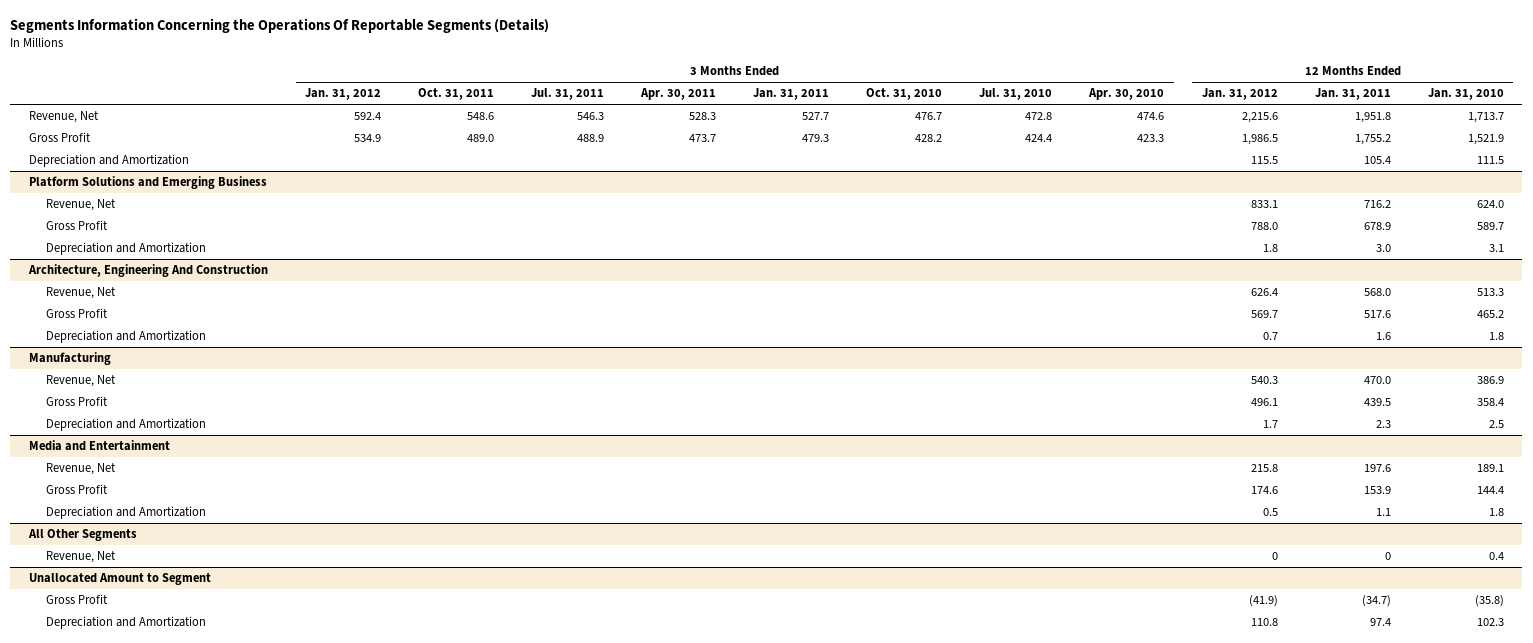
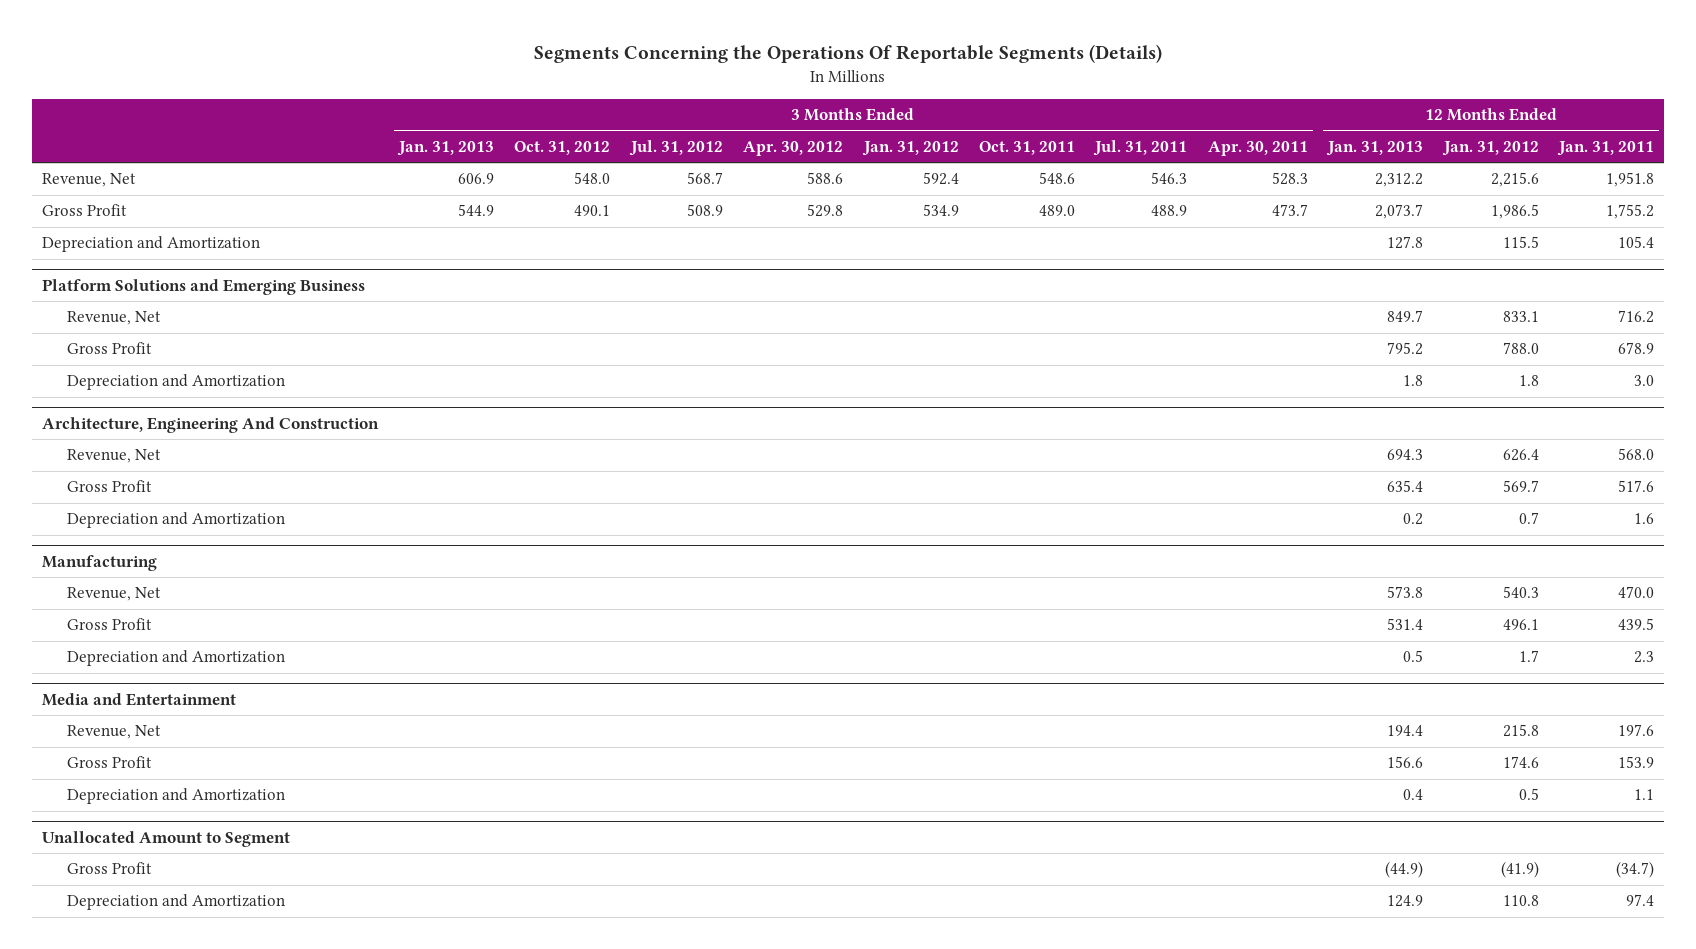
- Segments Information Concerning the Operations Of Reportable Segments (Details)
+ Segments Concerning the Operations Of Reportable Segments (Details)
- | 3 Months Ended Jan. 31, 2012 | 3 Months Ended Oct. 31, 2011 | 3 Months Ended Jul. 31, 2011 | 3 Months Ended Apr. 30, 2011 | 3 Months Ended Jan. 31, 2011 | 3 Months Ended Oct. 31, 2010 | 3 Months Ended Jul. 31, 2010 | 3 Months Ended Apr. 30, 2010 | 12 Months Ended Jan. 31, 2012 | 12 Months Ended Jan. 31, 2011 | 12 Months Ended Jan. 31, 2010
+ | 3 Months Ended Jan. 31, 2013 | 3 Months Ended Oct. 31, 2012 | 3 Months Ended Jul. 31, 2012 | 3 Months Ended Apr. 30, 2012 | 3 Months Ended Jan. 31, 2012 | 3 Months Ended Oct. 31, 2011 | 3 Months Ended Jul. 31, 2011 | 3 Months Ended Apr. 30, 2011 | 12 Months Ended Jan. 31, 2013 | 12 Months Ended Jan. 31, 2012 | 12 Months Ended Jan. 31, 2011
- All Other Segments
- Revenue, Net | | | | | | | | | 0 | 0 | 0.4

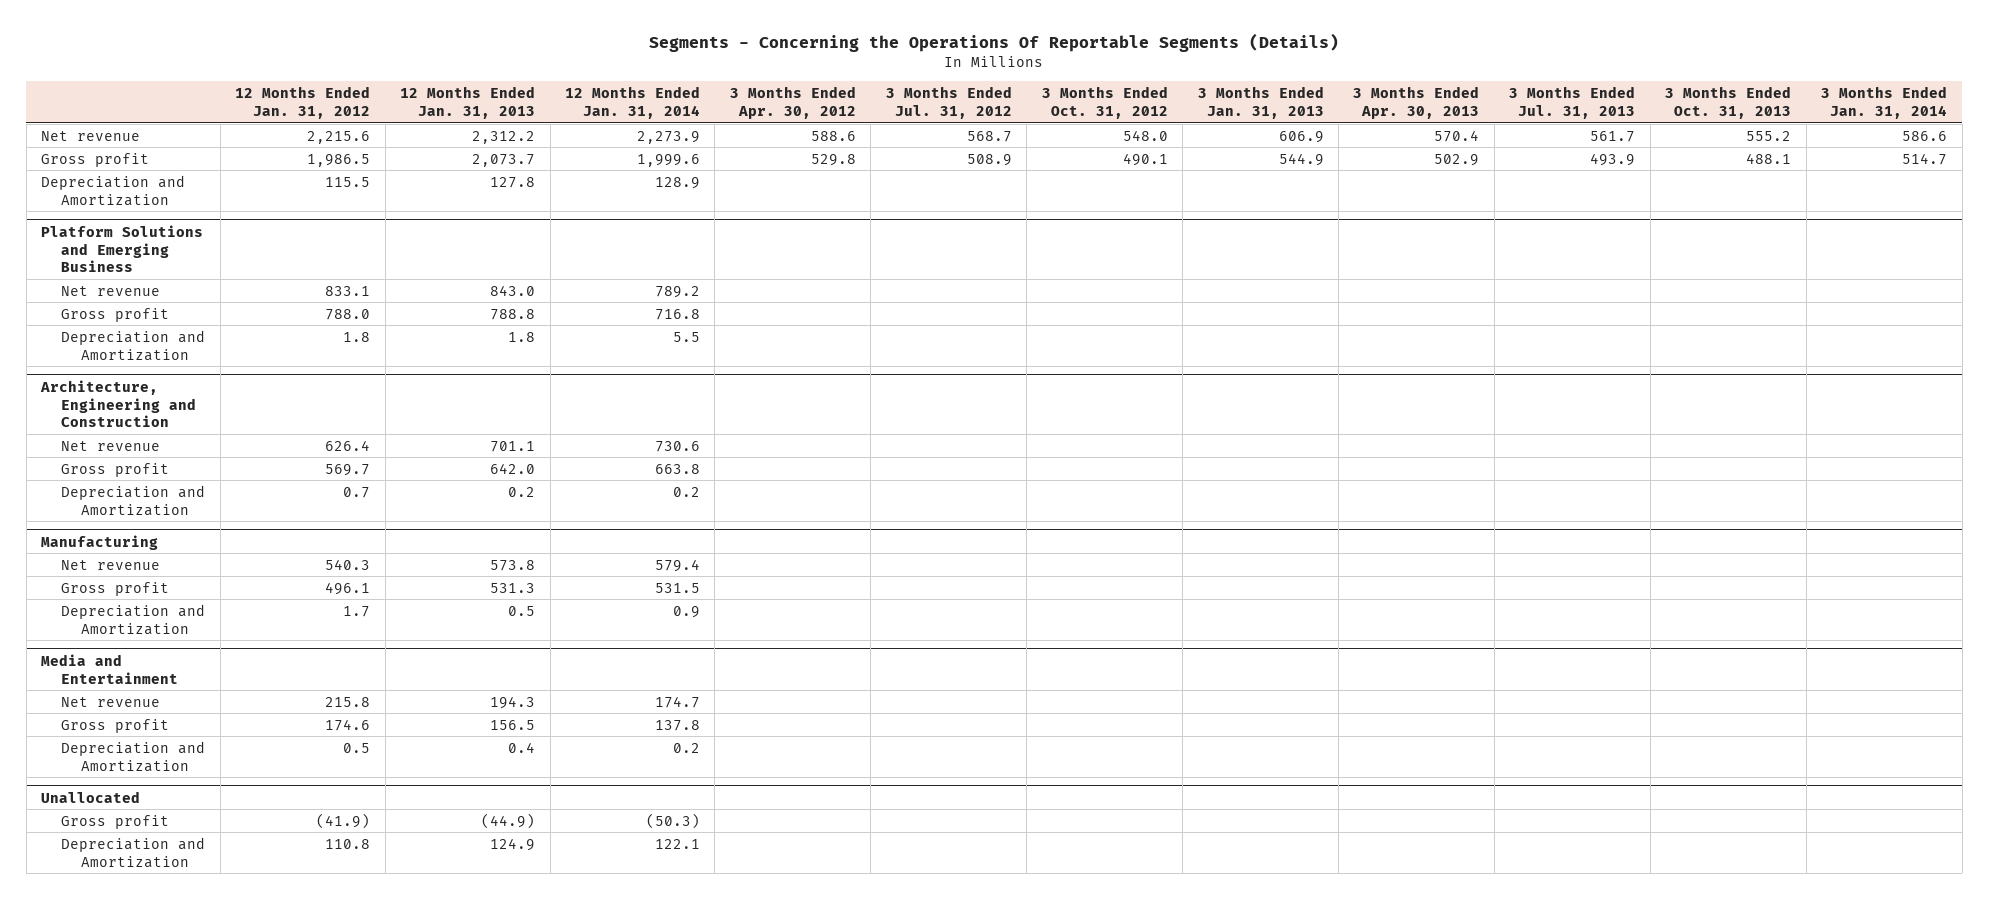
- Segments Concerning the Operations Of Reportable Segments (Details)
+ Segments - Concerning the Operations Of Reportable Segments (Details)
- | 3 Months Ended Jan. 31, 2013 | 3 Months Ended Oct. 31, 2012 | 3 Months Ended Jul. 31, 2012 | 3 Months Ended Apr. 30, 2012 | 3 Months Ended Jan. 31, 2012 | 3 Months Ended Oct. 31, 2011 | 3 Months Ended Jul. 31, 2011 | 3 Months Ended Apr. 30, 2011 | 12 Months Ended Jan. 31, 2013 | 12 Months Ended Jan. 31, 2012 | 12 Months Ended Jan. 31, 2011
+ | 12 Months Ended Jan. 31, 2012 | 12 Months Ended Jan. 31, 2013 | 12 Months Ended Jan. 31, 2014 | 3 Months Ended Apr. 30, 2012 | 3 Months Ended Jul. 31, 2012 | 3 Months Ended Oct. 31, 2012 | 3 Months Ended Jan. 31, 2013 | 3 Months Ended Apr. 30, 2013 | 3 Months Ended Jul. 31, 2013 | 3 Months Ended Oct. 31, 2013 | 3 Months Ended Jan. 31, 2014
- Revenue, Net | 606.9 | 548.0 | 568.7 | 588.6 | 592.4 | 548.6 | 546.3 | 528.3 | 2,312.2 | 2,215.6 | 1,951.8
- Gross Profit | 544.9 | 490.1 | 508.9 | 529.8 | 534.9 | 489.0 | 488.9 | 473.7 | 2,073.7 | 1,986.5 | 1,755.2
+ Net revenue | 2,215.6 | 2,312.2 | 2,273.9 | 588.6 | 568.7 | 548.0 | 606.9 | 570.4 | 561.7 | 555.2 | 586.6
+ Gross profit | 1,986.5 | 2,073.7 | 1,999.6 | 529.8 | 508.9 | 490.1 | 544.9 | 502.9 | 493.9 | 488.1 | 514.7
@ Platform Solutions and Emerging Business
- Revenue, Net | | | | | | | | | 849.7 | 833.1 | 716.2
- Gross Profit | | | | | | | | | 795.2 | 788.0 | 678.9
+ Net revenue | 833.1 | 843.0 | 789.2 | | | | | | | |
+ Gross profit | 788.0 | 788.8 | 716.8 | | | | | | | |
- Architecture, Engineering And Construction
- Revenue, Net | | | | | | | | | 694.3 | 626.4 | 568.0
- Gross Profit | | | | | | | | | 635.4 | 569.7 | 517.6
+ Architecture, Engineering and Construction
+ Net revenue | 626.4 | 701.1 | 730.6 | | | | | | | |
+ Gross profit | 569.7 | 642.0 | 663.8 | | | | | | | |
@ Manufacturing
- Revenue, Net | | | | | | | | | 573.8 | 540.3 | 470.0
- Gross Profit | | | | | | | | | 531.4 | 496.1 | 439.5
+ Net revenue | 540.3 | 573.8 | 579.4 | | | | | | | |
+ Gross profit | 496.1 | 531.3 | 531.5 | | | | | | | |
@ Media and Entertainment
- Revenue, Net | | | | | | | | | 194.4 | 215.8 | 197.6
- Gross Profit | | | | | | | | | 156.6 | 174.6 | 153.9
+ Net revenue | 215.8 | 194.3 | 174.7 | | | | | | | |
+ Gross profit | 174.6 | 156.5 | 137.8 | | | | | | | |
- Unallocated Amount to Segment
- Gross Profit | | | | | | | | | (44.9) | (41.9) | (34.7)
+ Unallocated
+ Gross profit | (41.9) | (44.9) | (50.3) | | | | | | | |

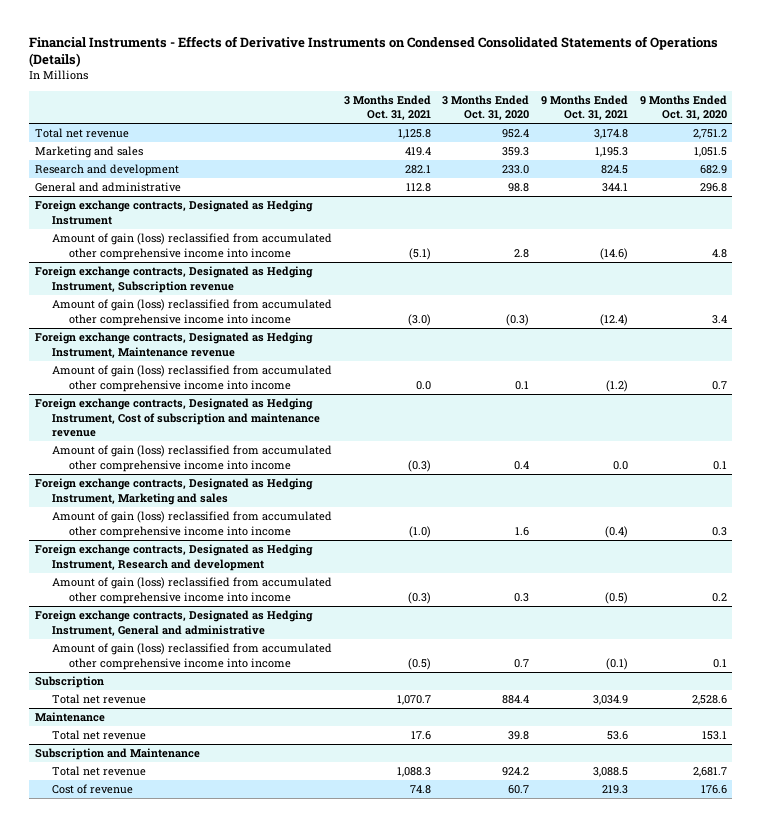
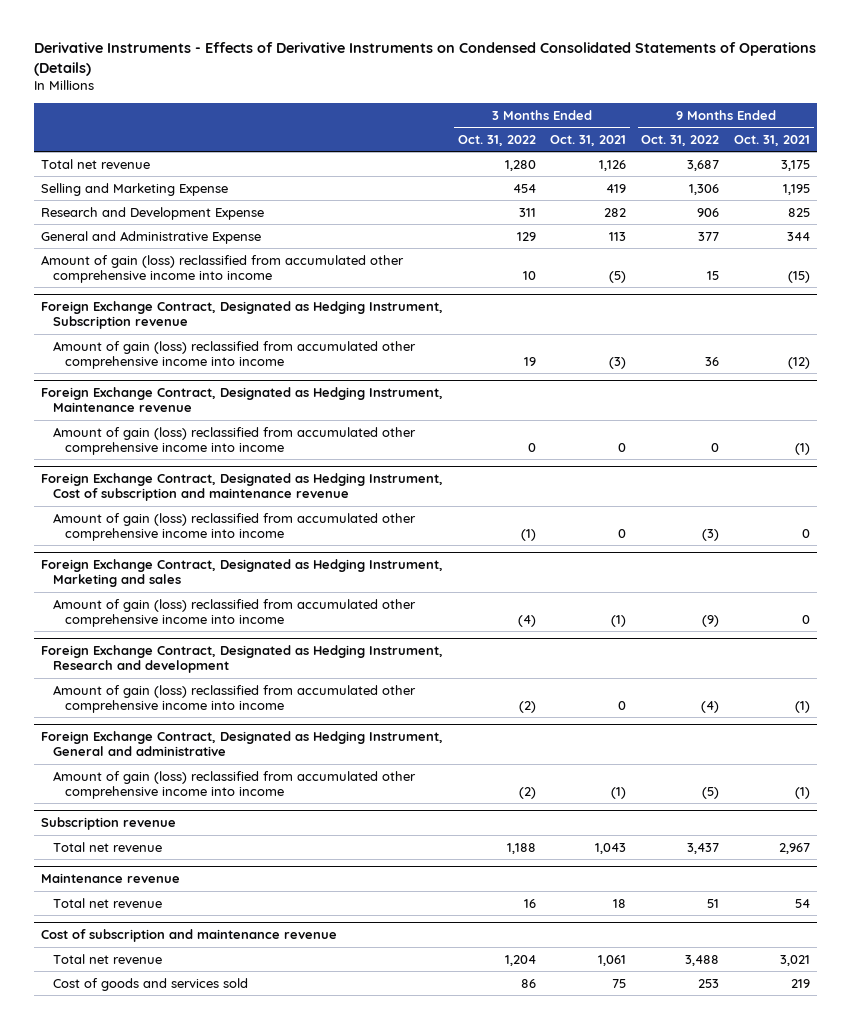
- Financial Instruments - Effects of Derivative Instruments on Condensed Consolidated Statements of Operations (Details)
+ Derivative Instruments - Effects of Derivative Instruments on Condensed Consolidated Statements of Operations (Details)
- | 3 Months Ended Oct. 31, 2021 | 3 Months Ended Oct. 31, 2020 | 9 Months Ended Oct. 31, 2021 | 9 Months Ended Oct. 31, 2020
+ | 3 Months Ended Oct. 31, 2022 | 3 Months Ended Oct. 31, 2021 | 9 Months Ended Oct. 31, 2022 | 9 Months Ended Oct. 31, 2021
- Total net revenue | 1,125.8 | 952.4 | 3,174.8 | 2,751.2
- Marketing and sales | 419.4 | 359.3 | 1,195.3 | 1,051.5
- Research and development | 282.1 | 233.0 | 824.5 | 682.9
- General and administrative | 112.8 | 98.8 | 344.1 | 296.8
- Foreign exchange contracts, Designated as Hedging Instrument
- Amount of gain (loss) reclassified from accumulated other comprehensive income into income | (5.1) | 2.8 | (14.6) | 4.8
- Foreign exchange contracts, Designated as Hedging Instrument, Subscription revenue
- Amount of gain (loss) reclassified from accumulated other comprehensive income into income | (3.0) | (0.3) | (12.4) | 3.4
- Foreign exchange contracts, Designated as Hedging Instrument, Maintenance revenue
- Amount of gain (loss) reclassified from accumulated other comprehensive income into income | 0.0 | 0.1 | (1.2) | 0.7
- Foreign exchange contracts, Designated as Hedging Instrument, Cost of subscription and maintenance revenue
- Amount of gain (loss) reclassified from accumulated other comprehensive income into income | (0.3) | 0.4 | 0.0 | 0.1
- Foreign exchange contracts, Designated as Hedging Instrument, Marketing and sales
- Amount of gain (loss) reclassified from accumulated other comprehensive income into income | (1.0) | 1.6 | (0.4) | 0.3
- Foreign exchange contracts, Designated as Hedging Instrument, Research and development
- Amount of gain (loss) reclassified from accumulated other comprehensive income into income | (0.3) | 0.3 | (0.5) | 0.2
- Foreign exchange contracts, Designated as Hedging Instrument, General and administrative
- Amount of gain (loss) reclassified from accumulated other comprehensive income into income | (0.5) | 0.7 | (0.1) | 0.1
- Subscription
- Total net revenue | 1,070.7 | 884.4 | 3,034.9 | 2,528.6
- Maintenance
- Total net revenue | 17.6 | 39.8 | 53.6 | 153.1
- Subscription and Maintenance
- Total net revenue | 1,088.3 | 924.2 | 3,088.5 | 2,681.7
- Cost of revenue | 74.8 | 60.7 | 219.3 | 176.6
+ Total net revenue | 1,280 | 1,126 | 3,687 | 3,175
+ Selling and Marketing Expense | 454 | 419 | 1,306 | 1,195
+ Research and Development Expense | 311 | 282 | 906 | 825
+ General and Administrative Expense | 129 | 113 | 377 | 344
+ Amount of gain (loss) reclassified from accumulated other comprehensive income into income | 10 | (5) | 15 | (15)
+ Foreign Exchange Contract, Designated as Hedging Instrument, Subscription revenue
+ Amount of gain (loss) reclassified from accumulated other comprehensive income into income | 19 | (3) | 36 | (12)
+ Foreign Exchange Contract, Designated as Hedging Instrument, Maintenance revenue
+ Amount of gain (loss) reclassified from accumulated other comprehensive income into income | 0 | 0 | 0 | (1)
+ Foreign Exchange Contract, Designated as Hedging Instrument, Cost of subscription and maintenance revenue
+ Amount of gain (loss) reclassified from accumulated other comprehensive income into income | (1) | 0 | (3) | 0
+ Foreign Exchange Contract, Designated as Hedging Instrument, Marketing and sales
+ Amount of gain (loss) reclassified from accumulated other comprehensive income into income | (4) | (1) | (9) | 0
+ Foreign Exchange Contract, Designated as Hedging Instrument, Research and development
+ Amount of gain (loss) reclassified from accumulated other comprehensive income into income | (2) | 0 | (4) | (1)
+ Foreign Exchange Contract, Designated as Hedging Instrument, General and administrative
+ Amount of gain (loss) reclassified from accumulated other comprehensive income into income | (2) | (1) | (5) | (1)
+ Subscription revenue
+ Total net revenue | 1,188 | 1,043 | 3,437 | 2,967
+ Maintenance revenue
+ Total net revenue | 16 | 18 | 51 | 54
+ Cost of subscription and maintenance revenue
+ Total net revenue | 1,204 | 1,061 | 3,488 | 3,021
+ Cost of goods and services sold | 86 | 75 | 253 | 219

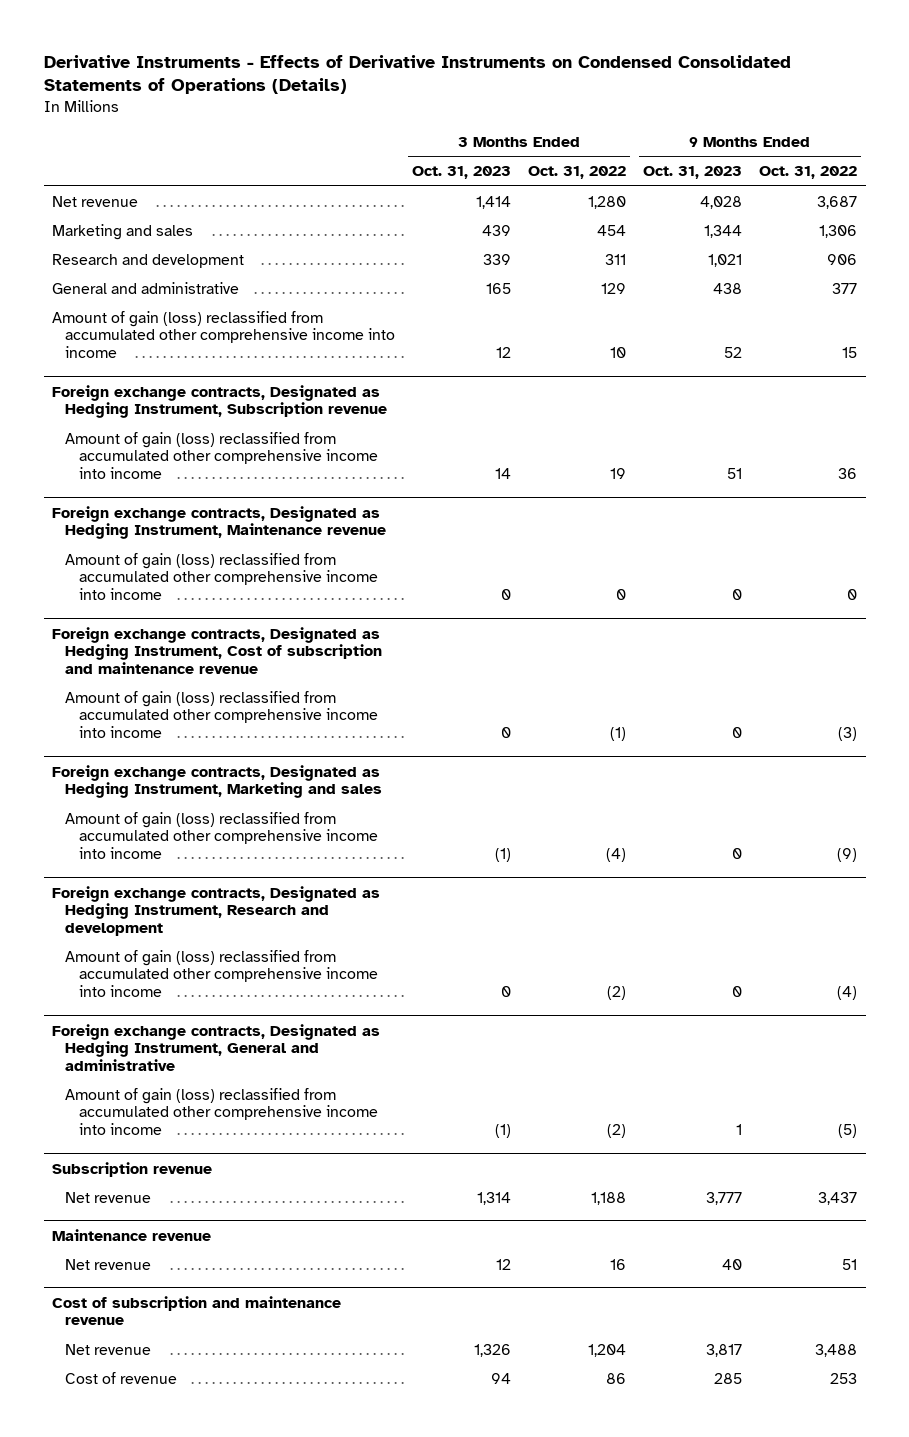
- | 3 Months Ended Oct. 31, 2022 | 3 Months Ended Oct. 31, 2021 | 9 Months Ended Oct. 31, 2022 | 9 Months Ended Oct. 31, 2021
+ | 3 Months Ended Oct. 31, 2023 | 3 Months Ended Oct. 31, 2022 | 9 Months Ended Oct. 31, 2023 | 9 Months Ended Oct. 31, 2022
- Total net revenue | 1,280 | 1,126 | 3,687 | 3,175
- Selling and Marketing Expense | 454 | 419 | 1,306 | 1,195
- Research and Development Expense | 311 | 282 | 906 | 825
- General and Administrative Expense | 129 | 113 | 377 | 344
+ Net revenue | 1,414 | 1,280 | 4,028 | 3,687
+ Marketing and sales | 439 | 454 | 1,344 | 1,306
+ Research and development | 339 | 311 | 1,021 | 906
+ General and administrative | 165 | 129 | 438 | 377
- Foreign Exchange Contract, Designated as Hedging Instrument, Subscription revenue
+ Foreign exchange contracts, Designated as Hedging Instrument, Subscription revenue
- Foreign Exchange Contract, Designated as Hedging Instrument, Maintenance revenue
+ Foreign exchange contracts, Designated as Hedging Instrument, Maintenance revenue
- Foreign Exchange Contract, Designated as Hedging Instrument, Cost of subscription and maintenance revenue
+ Foreign exchange contracts, Designated as Hedging Instrument, Cost of subscription and maintenance revenue
- Foreign Exchange Contract, Designated as Hedging Instrument, Marketing and sales
+ Foreign exchange contracts, Designated as Hedging Instrument, Marketing and sales
- Foreign Exchange Contract, Designated as Hedging Instrument, Research and development
+ Foreign exchange contracts, Designated as Hedging Instrument, Research and development
- Foreign Exchange Contract, Designated as Hedging Instrument, General and administrative
+ Foreign exchange contracts, Designated as Hedging Instrument, General and administrative
@ Subscription revenue
- Total net revenue | 1,188 | 1,043 | 3,437 | 2,967
+ Net revenue | 1,314 | 1,188 | 3,777 | 3,437
@ Maintenance revenue
- Total net revenue | 16 | 18 | 51 | 54
+ Net revenue | 12 | 16 | 40 | 51
@ Cost of subscription and maintenance revenue
- Total net revenue | 1,204 | 1,061 | 3,488 | 3,021
- Cost of goods and services sold | 86 | 75 | 253 | 219
+ Net revenue | 1,326 | 1,204 | 3,817 | 3,488
+ Cost of revenue | 94 | 86 | 285 | 253

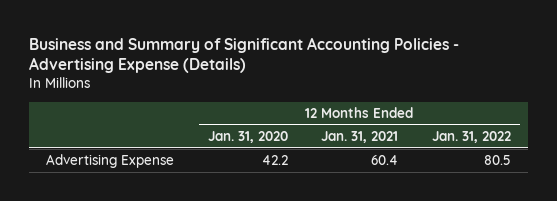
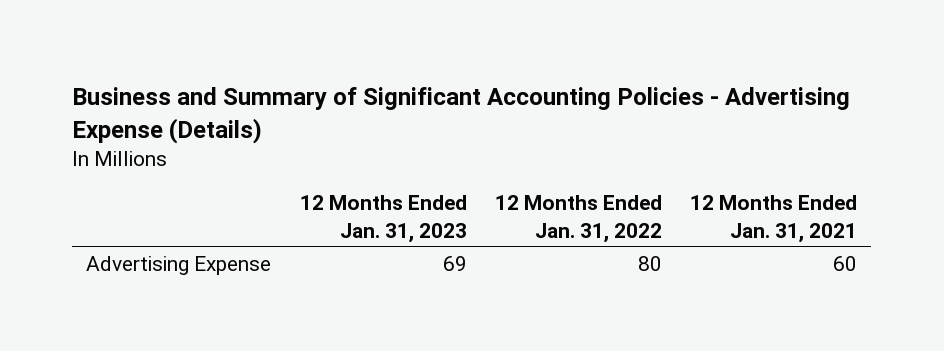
- | 12 Months Ended Jan. 31, 2020 | 12 Months Ended Jan. 31, 2021 | 12 Months Ended Jan. 31, 2022
+ | 12 Months Ended Jan. 31, 2023 | 12 Months Ended Jan. 31, 2022 | 12 Months Ended Jan. 31, 2021
- Advertising Expense | 42.2 | 60.4 | 80.5
+ Advertising Expense | 69 | 80 | 60

